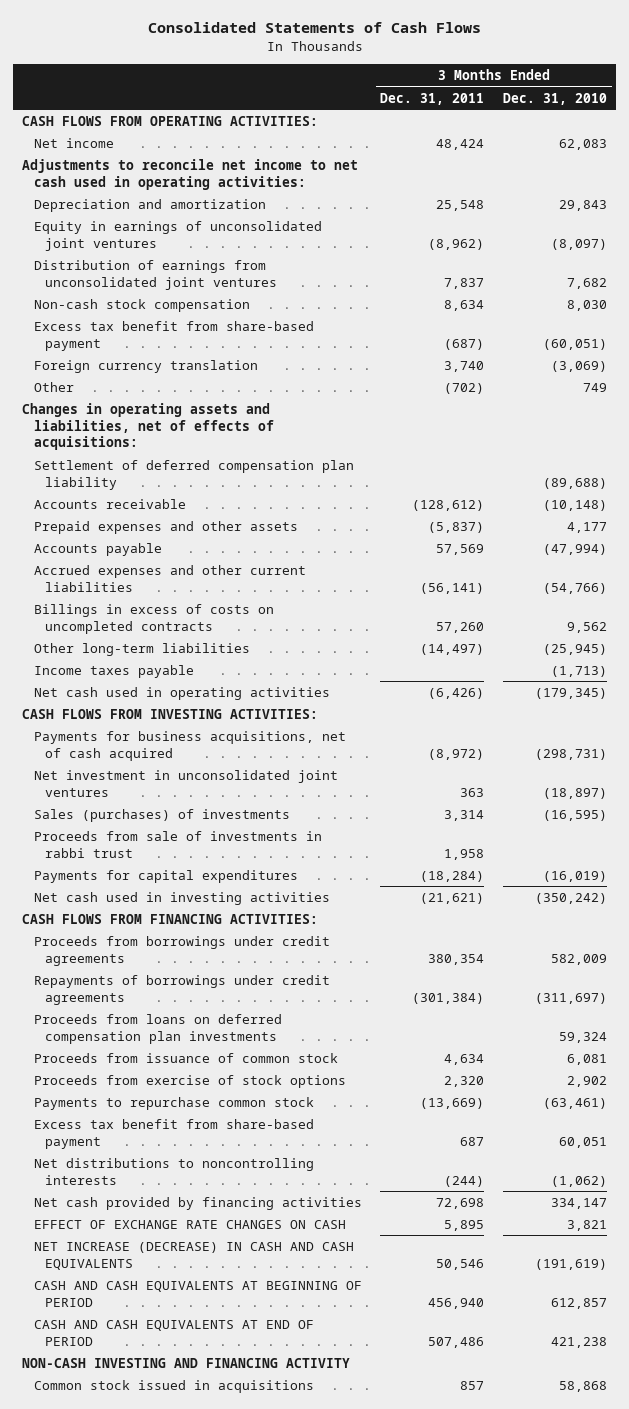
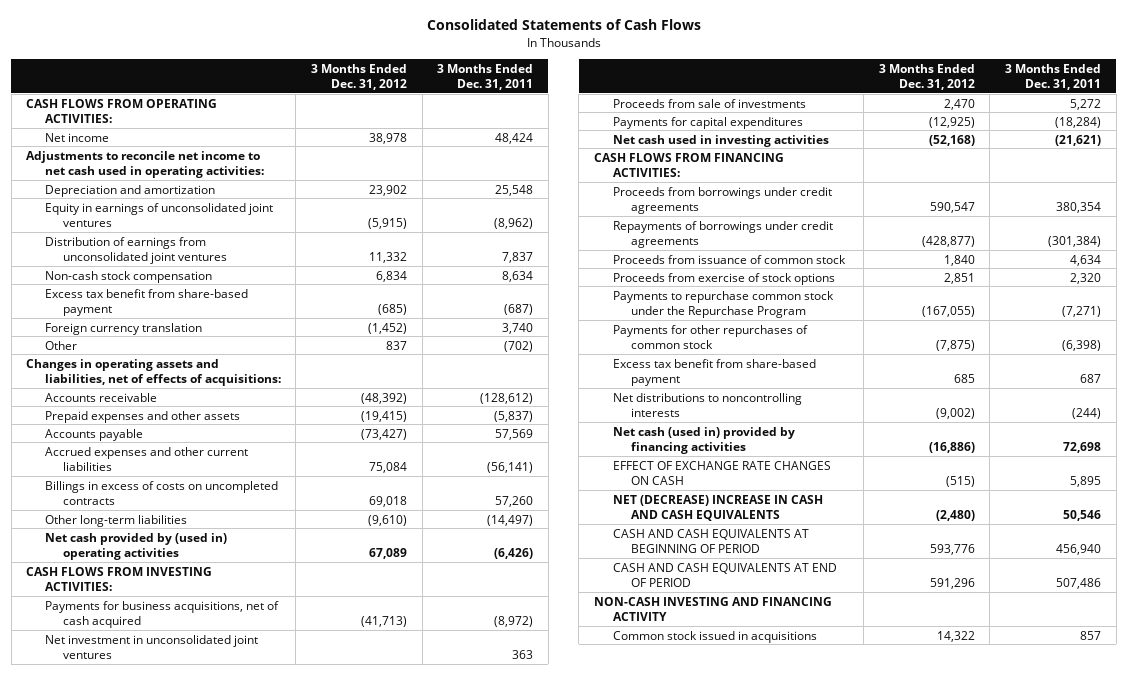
- | 3 Months Ended Dec. 31, 2011 | 3 Months Ended Dec. 31, 2010
+ | 3 Months Ended Dec. 31, 2012 | 3 Months Ended Dec. 31, 2011
- Settlement of deferred compensation plan liability | | (89,688)
- Income taxes payable | | (1,713)
- Net cash used in operating activities | (6,426) | (179,345)
+ Net cash provided by (used in) operating activities | 67,089 | (6,426)
- Sales (purchases) of investments | 3,314 | (16,595)
- Proceeds from sale of investments in rabbi trust | 1,958 |
+ Proceeds from sale of investments | 2,470 | 5,272
- Proceeds from loans on deferred compensation plan investments | | 59,324
- Payments to repurchase common stock | (13,669) | (63,461)
+ Payments to repurchase common stock under the Repurchase Program | (167,055) | (7,271)
+ Payments for other repurchases of common stock | (7,875) | (6,398)
- Net cash provided by financing activities | 72,698 | 334,147
+ Net cash (used in) provided by financing activities | (16,886) | 72,698
- NET INCREASE (DECREASE) IN CASH AND CASH EQUIVALENTS | 50,546 | (191,619)
+ NET (DECREASE) INCREASE IN CASH AND CASH EQUIVALENTS | (2,480) | 50,546

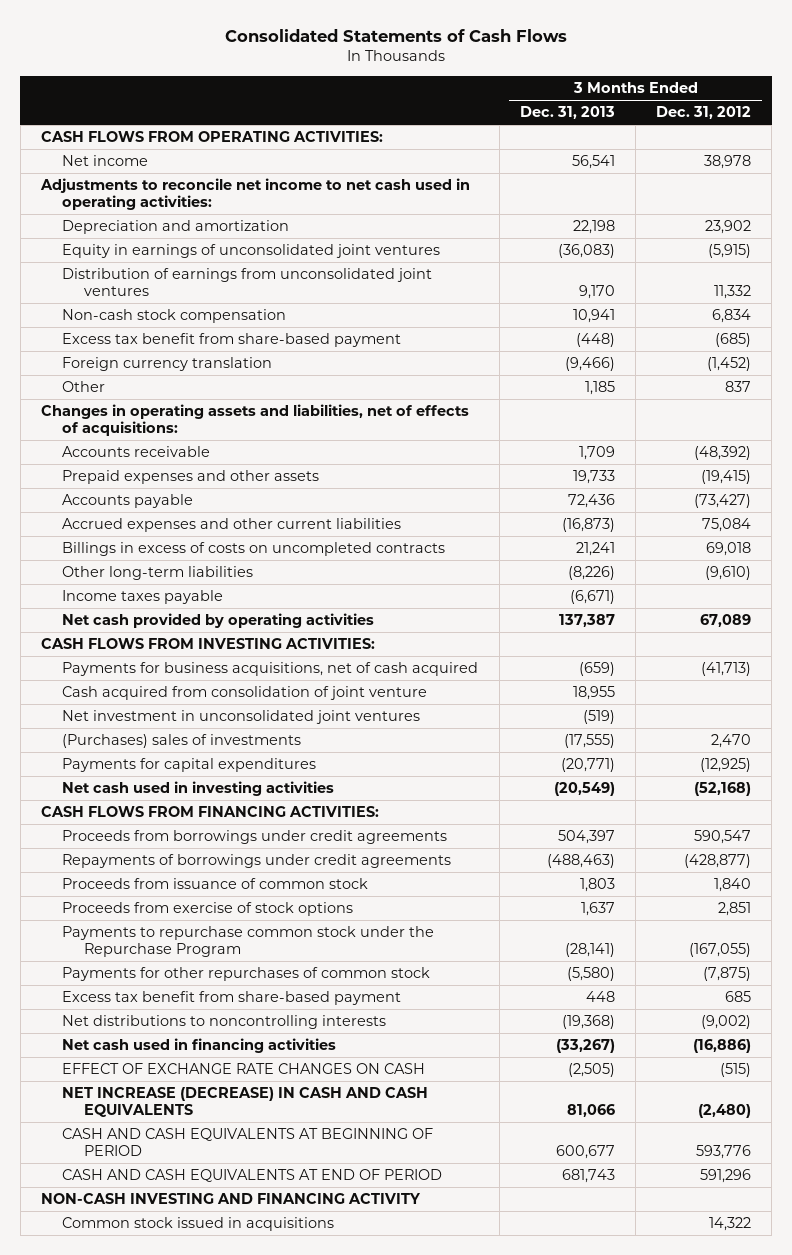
- | 3 Months Ended Dec. 31, 2012 | 3 Months Ended Dec. 31, 2011
+ | 3 Months Ended Dec. 31, 2013 | 3 Months Ended Dec. 31, 2012
- Net cash provided by (used in) operating activities | 67,089 | (6,426)
+ Income taxes payable | (6,671) |
+ Net cash provided by operating activities | 137,387 | 67,089
+ Cash acquired from consolidation of joint venture | 18,955 |
- Proceeds from sale of investments | 2,470 | 5,272
+ (Purchases) sales of investments | (17,555) | 2,470
- Net cash (used in) provided by financing activities | (16,886) | 72,698
+ Net cash used in financing activities | (33,267) | (16,886)
- NET (DECREASE) INCREASE IN CASH AND CASH EQUIVALENTS | (2,480) | 50,546
+ NET INCREASE (DECREASE) IN CASH AND CASH EQUIVALENTS | 81,066 | (2,480)

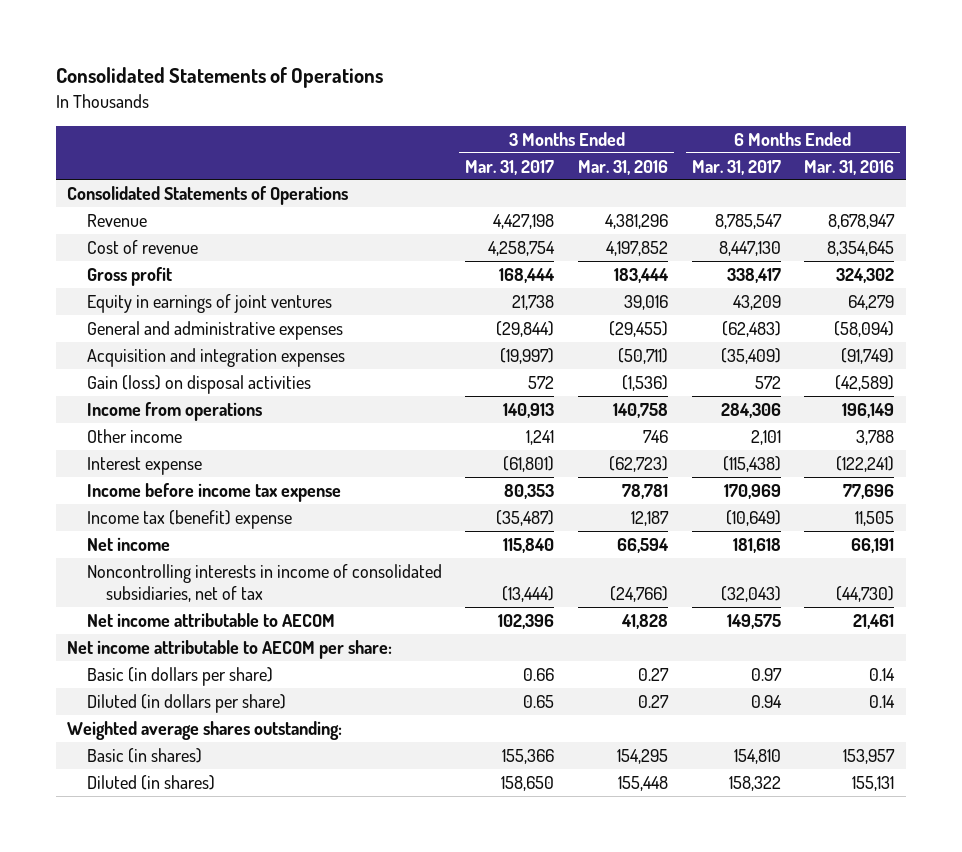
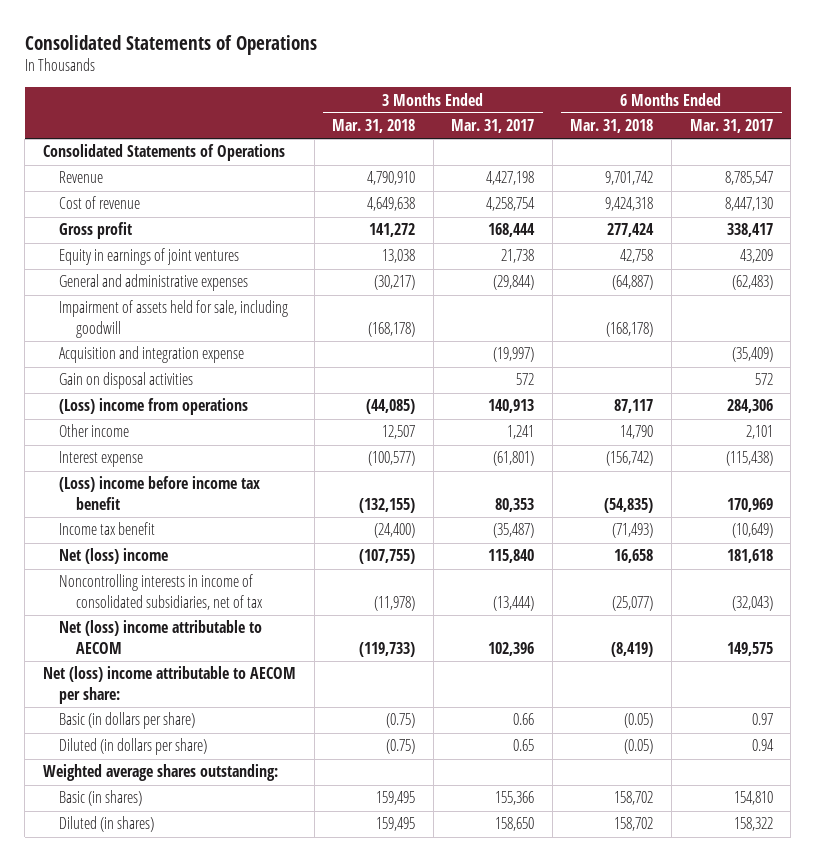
- | 3 Months Ended Mar. 31, 2017 | 3 Months Ended Mar. 31, 2016 | 6 Months Ended Mar. 31, 2017 | 6 Months Ended Mar. 31, 2016
+ | 3 Months Ended Mar. 31, 2018 | 3 Months Ended Mar. 31, 2017 | 6 Months Ended Mar. 31, 2018 | 6 Months Ended Mar. 31, 2017
- Acquisition and integration expenses | (19,997) | (50,711) | (35,409) | (91,749)
- Gain (loss) on disposal activities | 572 | (1,536) | 572 | (42,589)
- Income from operations | 140,913 | 140,758 | 284,306 | 196,149
+ Impairment of assets held for sale, including goodwill | (168,178) | | (168,178) |
+ Acquisition and integration expense | | (19,997) | | (35,409)
+ Gain on disposal activities | | 572 | | 572
+ (Loss) income from operations | (44,085) | 140,913 | 87,117 | 284,306
- Income before income tax expense | 80,353 | 78,781 | 170,969 | 77,696
- Income tax (benefit) expense | (35,487) | 12,187 | (10,649) | 11,505
- Net income | 115,840 | 66,594 | 181,618 | 66,191
+ (Loss) income before income tax benefit | (132,155) | 80,353 | (54,835) | 170,969
+ Income tax benefit | (24,400) | (35,487) | (71,493) | (10,649)
+ Net (loss) income | (107,755) | 115,840 | 16,658 | 181,618
- Net income attributable to AECOM | 102,396 | 41,828 | 149,575 | 21,461
- Net income attributable to AECOM per share:
+ Net (loss) income attributable to AECOM | (119,733) | 102,396 | (8,419) | 149,575
+ Net (loss) income attributable to AECOM per share:

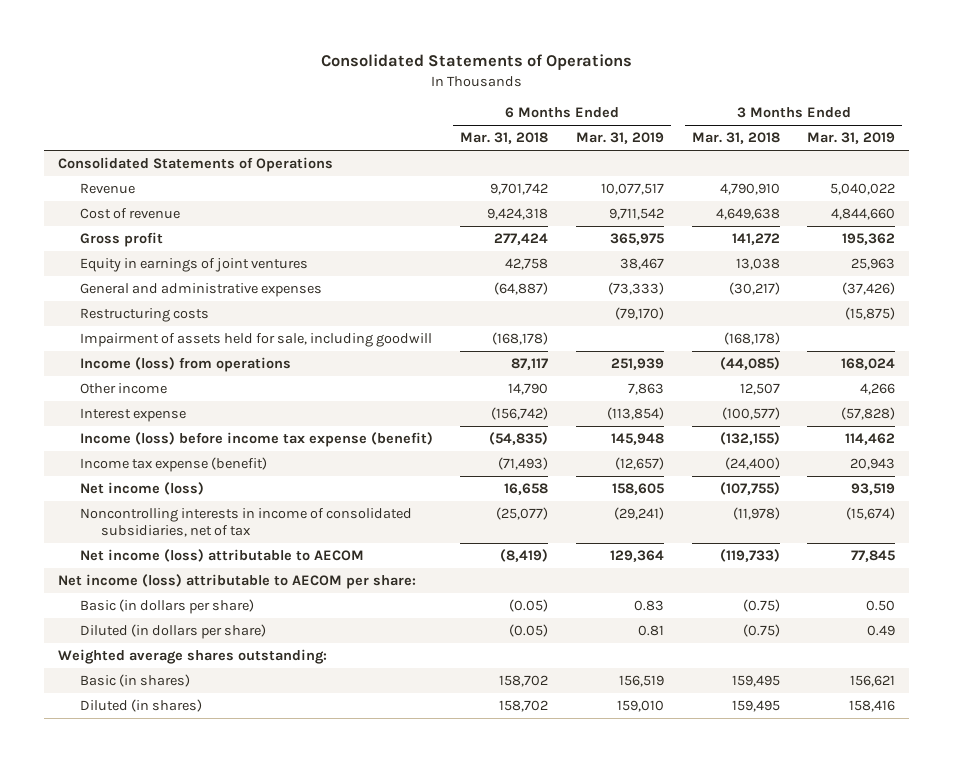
- | 3 Months Ended Mar. 31, 2018 | 3 Months Ended Mar. 31, 2017 | 6 Months Ended Mar. 31, 2018 | 6 Months Ended Mar. 31, 2017
+ | 6 Months Ended Mar. 31, 2018 | 6 Months Ended Mar. 31, 2019 | 3 Months Ended Mar. 31, 2018 | 3 Months Ended Mar. 31, 2019
+ Restructuring costs | | (79,170) | | (15,875)
- Acquisition and integration expense | | (19,997) | | (35,409)
- Gain on disposal activities | | 572 | | 572
- (Loss) income from operations | (44,085) | 140,913 | 87,117 | 284,306
+ Income (loss) from operations | 87,117 | 251,939 | (44,085) | 168,024
- (Loss) income before income tax benefit | (132,155) | 80,353 | (54,835) | 170,969
- Income tax benefit | (24,400) | (35,487) | (71,493) | (10,649)
- Net (loss) income | (107,755) | 115,840 | 16,658 | 181,618
+ Income (loss) before income tax expense (benefit) | (54,835) | 145,948 | (132,155) | 114,462
+ Income tax expense (benefit) | (71,493) | (12,657) | (24,400) | 20,943
+ Net income (loss) | 16,658 | 158,605 | (107,755) | 93,519
- Net (loss) income attributable to AECOM | (119,733) | 102,396 | (8,419) | 149,575
- Net (loss) income attributable to AECOM per share:
+ Net income (loss) attributable to AECOM | (8,419) | 129,364 | (119,733) | 77,845
+ Net income (loss) attributable to AECOM per share:

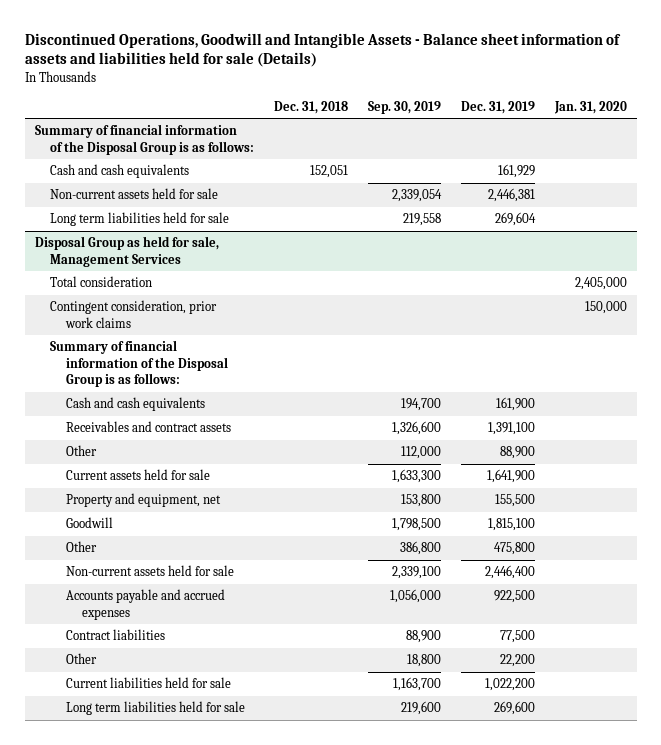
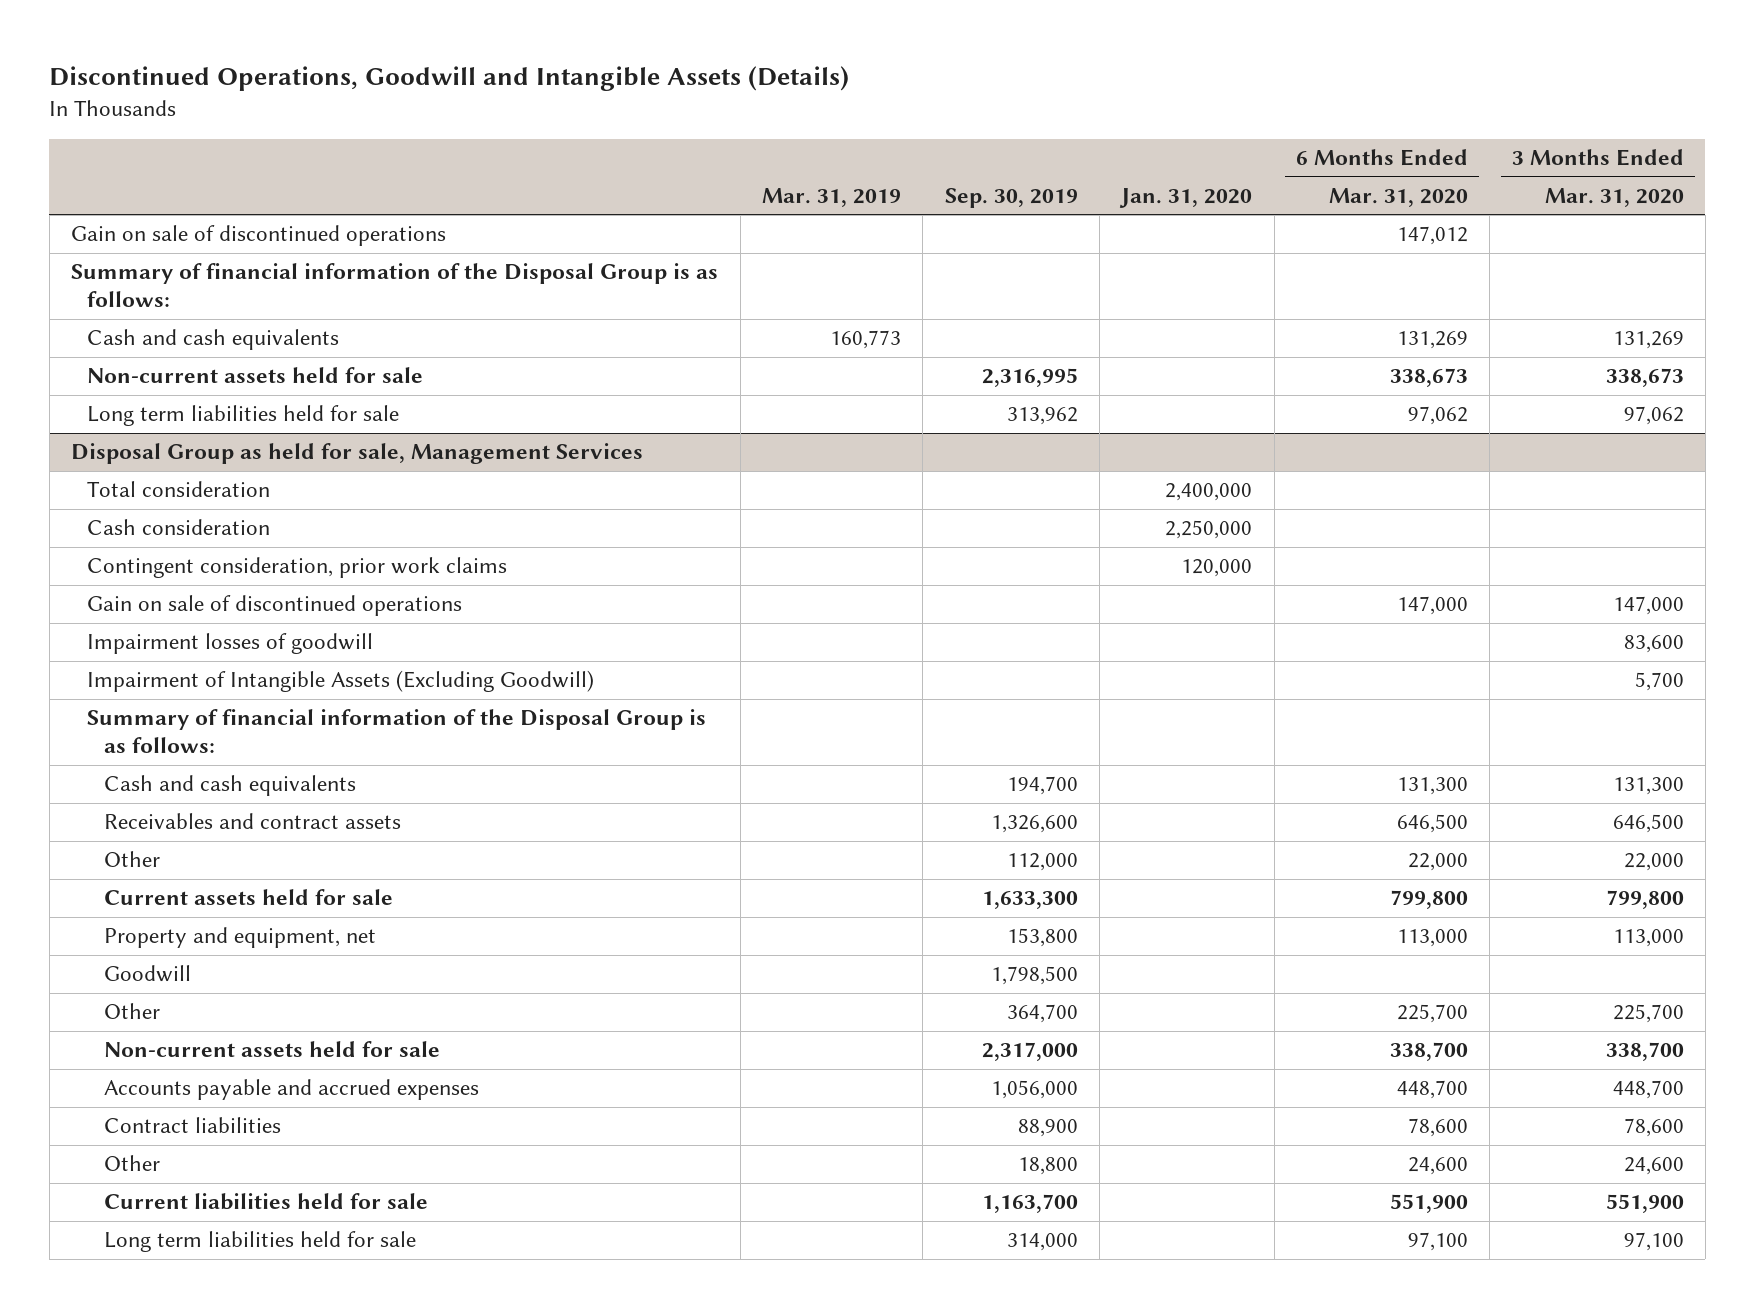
- Discontinued Operations, Goodwill and Intangible Assets - Balance sheet information of assets and liabilities held for sale (Details)
+ Discontinued Operations, Goodwill and Intangible Assets (Details)
- | Dec. 31, 2018 | Sep. 30, 2019 | Dec. 31, 2019 | Jan. 31, 2020
+ | Mar. 31, 2019 | Sep. 30, 2019 | Jan. 31, 2020 | 6 Months Ended Mar. 31, 2020 | 3 Months Ended Mar. 31, 2020
+ Gain on sale of discontinued operations | | | | 147,012 |
- Non-current assets held for sale | | 2,339,054 | 2,446,381 |
- Long term liabilities held for sale | | 219,558 | 269,604 |
+ Non-current assets held for sale | | 2,316,995 | | 338,673 | 338,673
+ Long term liabilities held for sale | | 313,962 | | 97,062 | 97,062
@ Disposal Group as held for sale, Management Services
- Total consideration | | | | 2,405,000
- Contingent consideration, prior work claims | | | | 150,000
+ Total consideration | | | 2,400,000 | |
+ Cash consideration | | | 2,250,000 | |
+ Contingent consideration, prior work claims | | | 120,000 | |
+ Gain on sale of discontinued operations | | | | 147,000 | 147,000
+ Impairment losses of goodwill | | | | | 83,600
+ Impairment of Intangible Assets (Excluding Goodwill) | | | | | 5,700
- Other | | 386,800 | 475,800 |
- Non-current assets held for sale | | 2,339,100 | 2,446,400 |
+ Other | | 364,700 | | 225,700 | 225,700
+ Non-current assets held for sale | | 2,317,000 | | 338,700 | 338,700
- Long term liabilities held for sale | | 219,600 | 269,600 |
+ Long term liabilities held for sale | | 314,000 | | 97,100 | 97,100

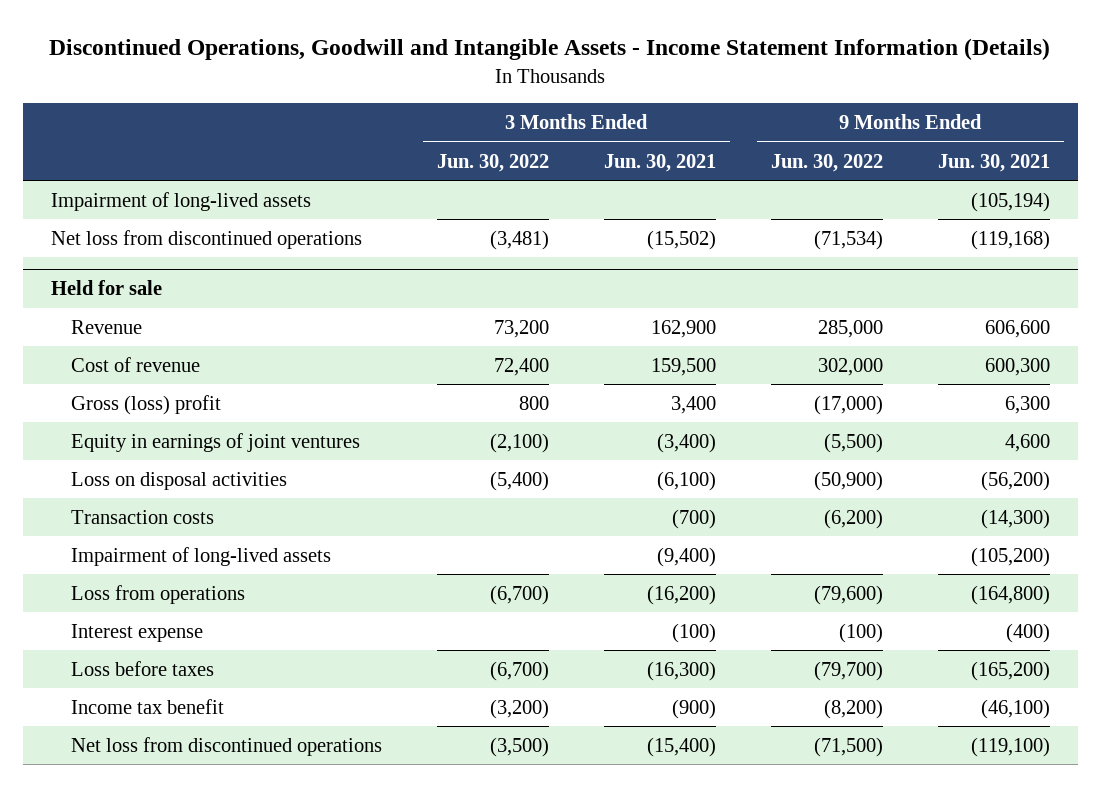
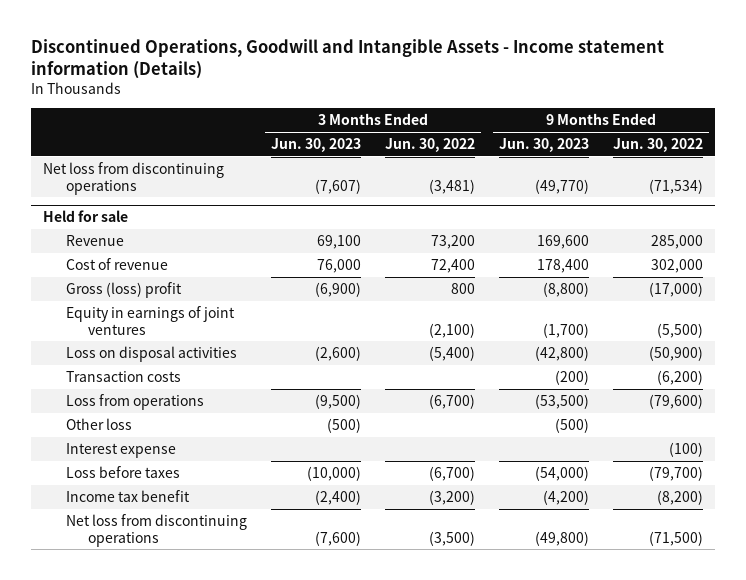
- Discontinued Operations, Goodwill and Intangible Assets - Income Statement Information (Details)
+ Discontinued Operations, Goodwill and Intangible Assets - Income statement information (Details)
- | 3 Months Ended Jun. 30, 2022 | 3 Months Ended Jun. 30, 2021 | 9 Months Ended Jun. 30, 2022 | 9 Months Ended Jun. 30, 2021
+ | 3 Months Ended Jun. 30, 2023 | 3 Months Ended Jun. 30, 2022 | 9 Months Ended Jun. 30, 2023 | 9 Months Ended Jun. 30, 2022
- Impairment of long-lived assets | | | | (105,194)
- Net loss from discontinued operations | (3,481) | (15,502) | (71,534) | (119,168)
+ Net loss from discontinuing operations | (7,607) | (3,481) | (49,770) | (71,534)
@ Held for sale
- Impairment of long-lived assets | | (9,400) | | (105,200)
+ Other loss | (500) | | (500) |
- Net loss from discontinued operations | (3,500) | (15,400) | (71,500) | (119,100)
+ Net loss from discontinuing operations | (7,600) | (3,500) | (49,800) | (71,500)

